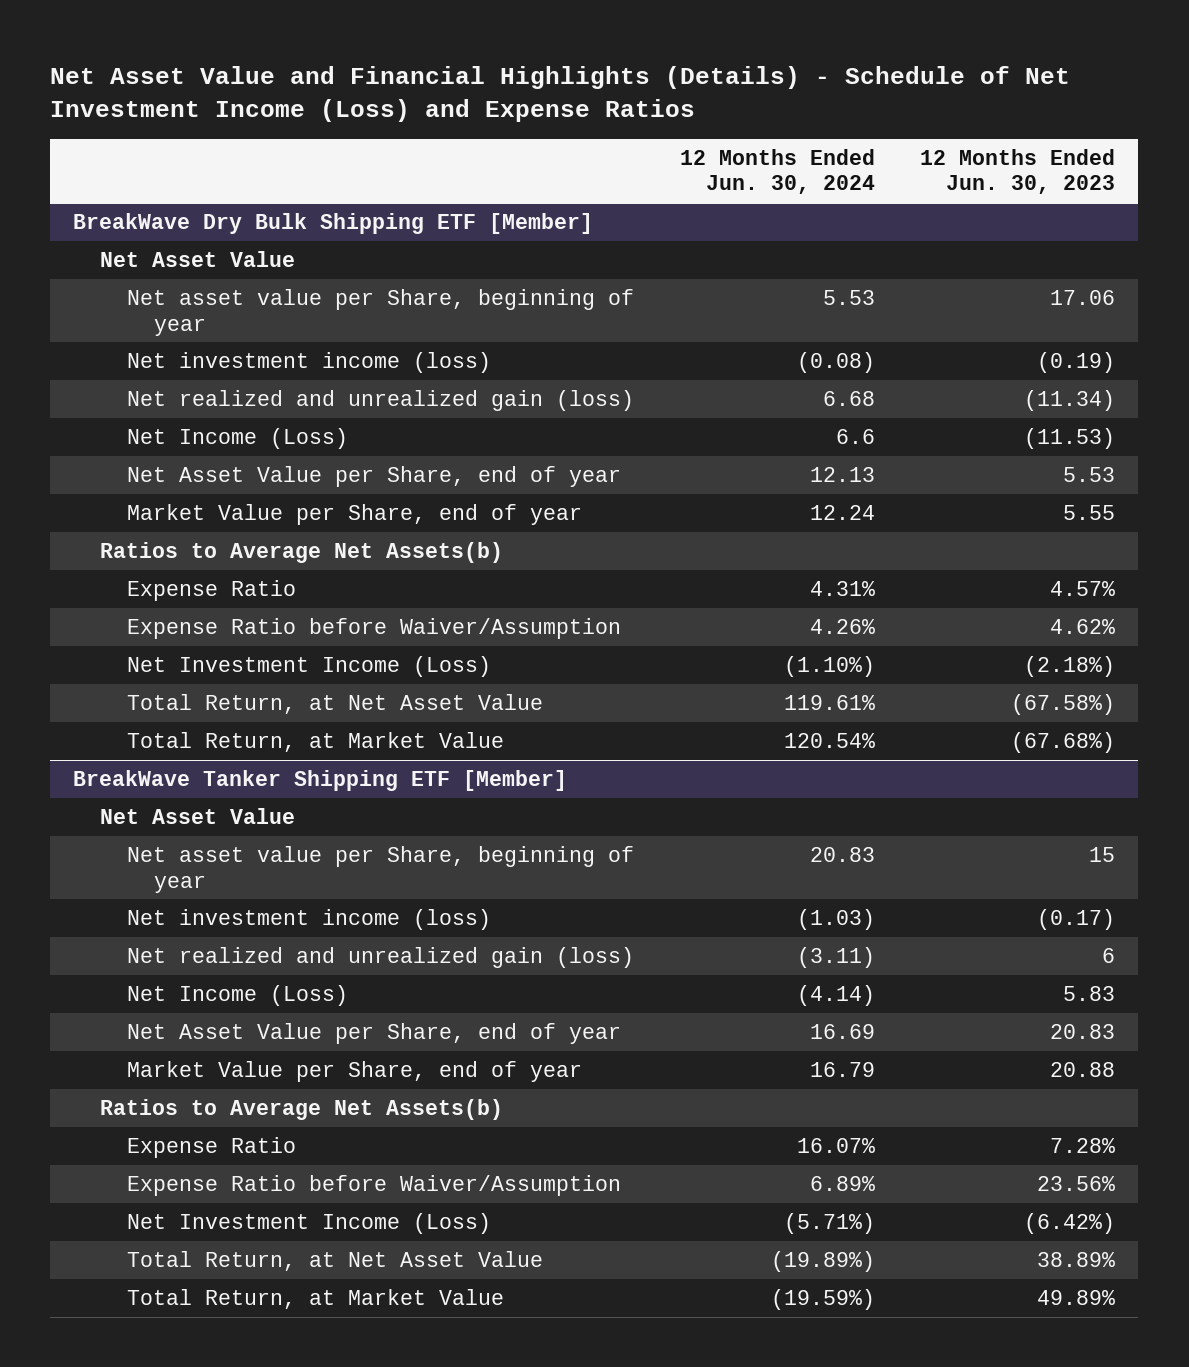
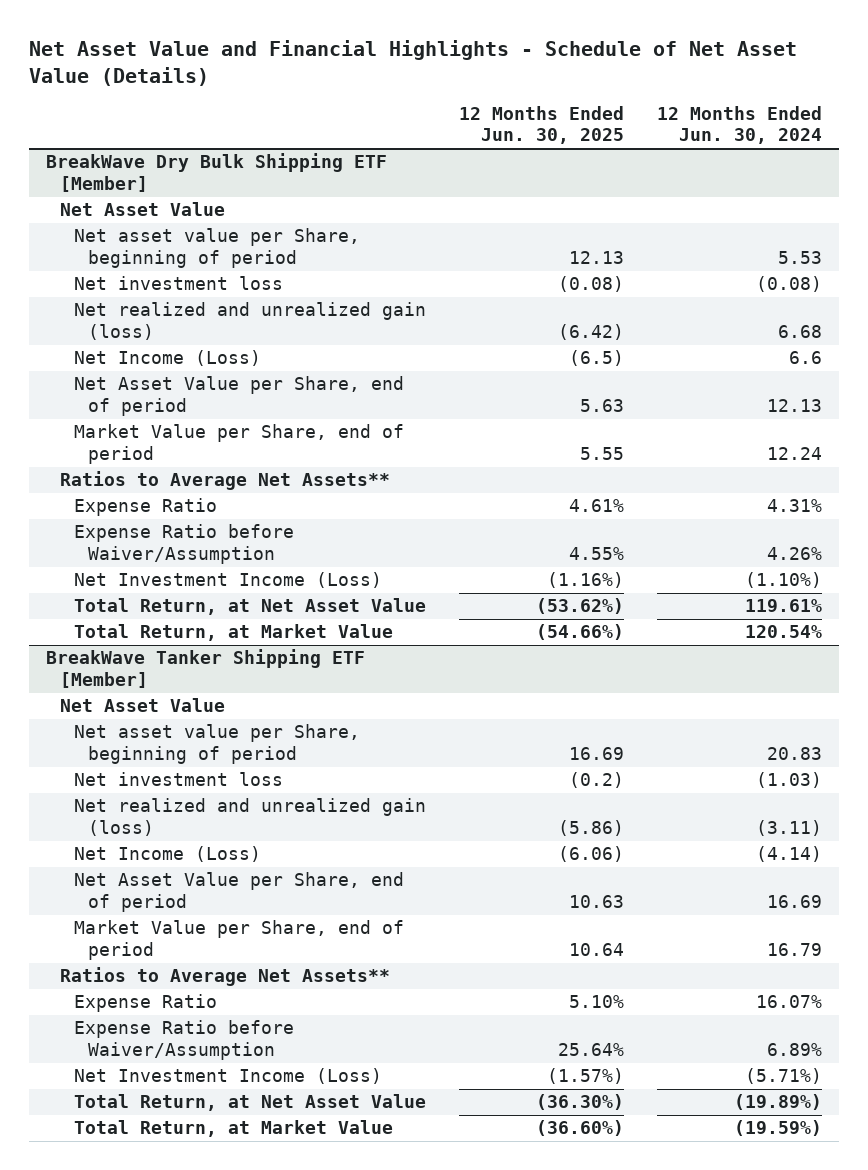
- Net Asset Value and Financial Highlights (Details) - Schedule of Net Investment Income (Loss) and Expense Ratios
+ Net Asset Value and Financial Highlights - Schedule of Net Asset Value (Details)
- | 12 Months Ended Jun. 30, 2024 | 12 Months Ended Jun. 30, 2023
+ | 12 Months Ended Jun. 30, 2025 | 12 Months Ended Jun. 30, 2024
@ BreakWave Dry Bulk Shipping ETF [Member]
- Net asset value per Share, beginning of year | 5.53 | 17.06
- Net investment income (loss) | (0.08) | (0.19)
+ Net asset value per Share, beginning of period | 12.13 | 5.53
+ Net investment loss | (0.08) | (0.08)
- Net Asset Value per Share, end of year | 12.13 | 5.53
- Market Value per Share, end of year | 12.24 | 5.55
- Ratios to Average Net Assets(b)
+ Net Asset Value per Share, end of period | 5.63 | 12.13
+ Market Value per Share, end of period | 5.55 | 12.24
+ Ratios to Average Net Assets**
@ BreakWave Tanker Shipping ETF [Member]
- Net asset value per Share, beginning of year | 20.83 | 15
- Net investment income (loss) | (1.03) | (0.17)
+ Net asset value per Share, beginning of period | 16.69 | 20.83
+ Net investment loss | (0.2) | (1.03)
- Net Asset Value per Share, end of year | 16.69 | 20.83
- Market Value per Share, end of year | 16.79 | 20.88
- Ratios to Average Net Assets(b)
+ Net Asset Value per Share, end of period | 10.63 | 16.69
+ Market Value per Share, end of period | 10.64 | 16.79
+ Ratios to Average Net Assets**

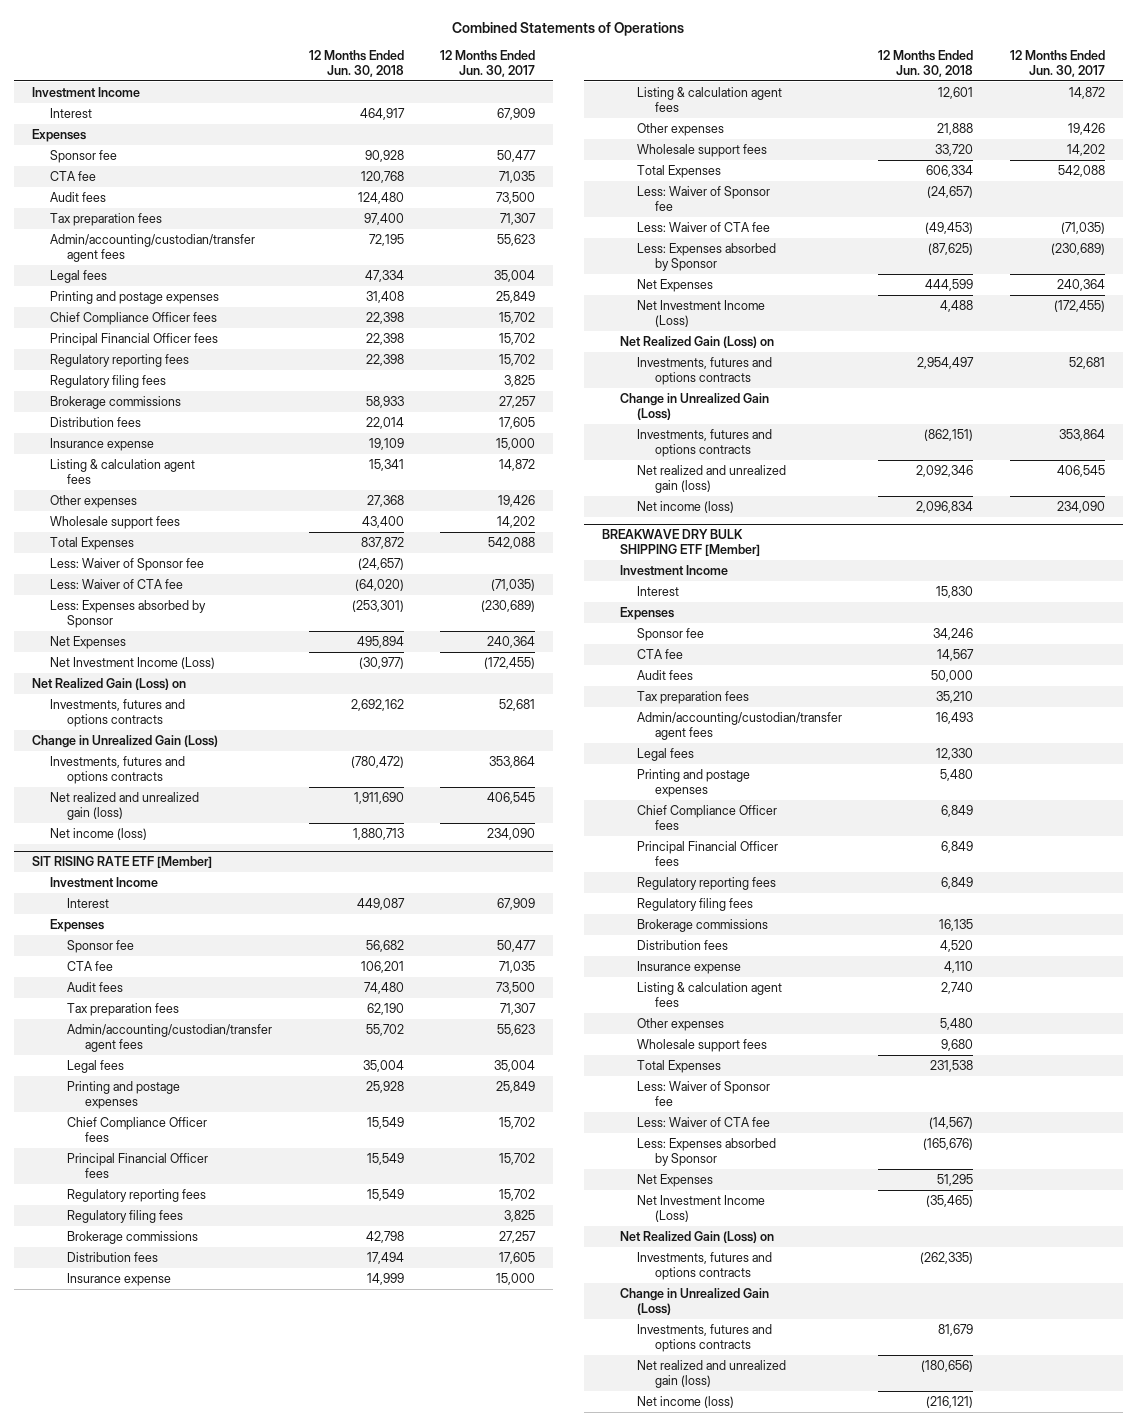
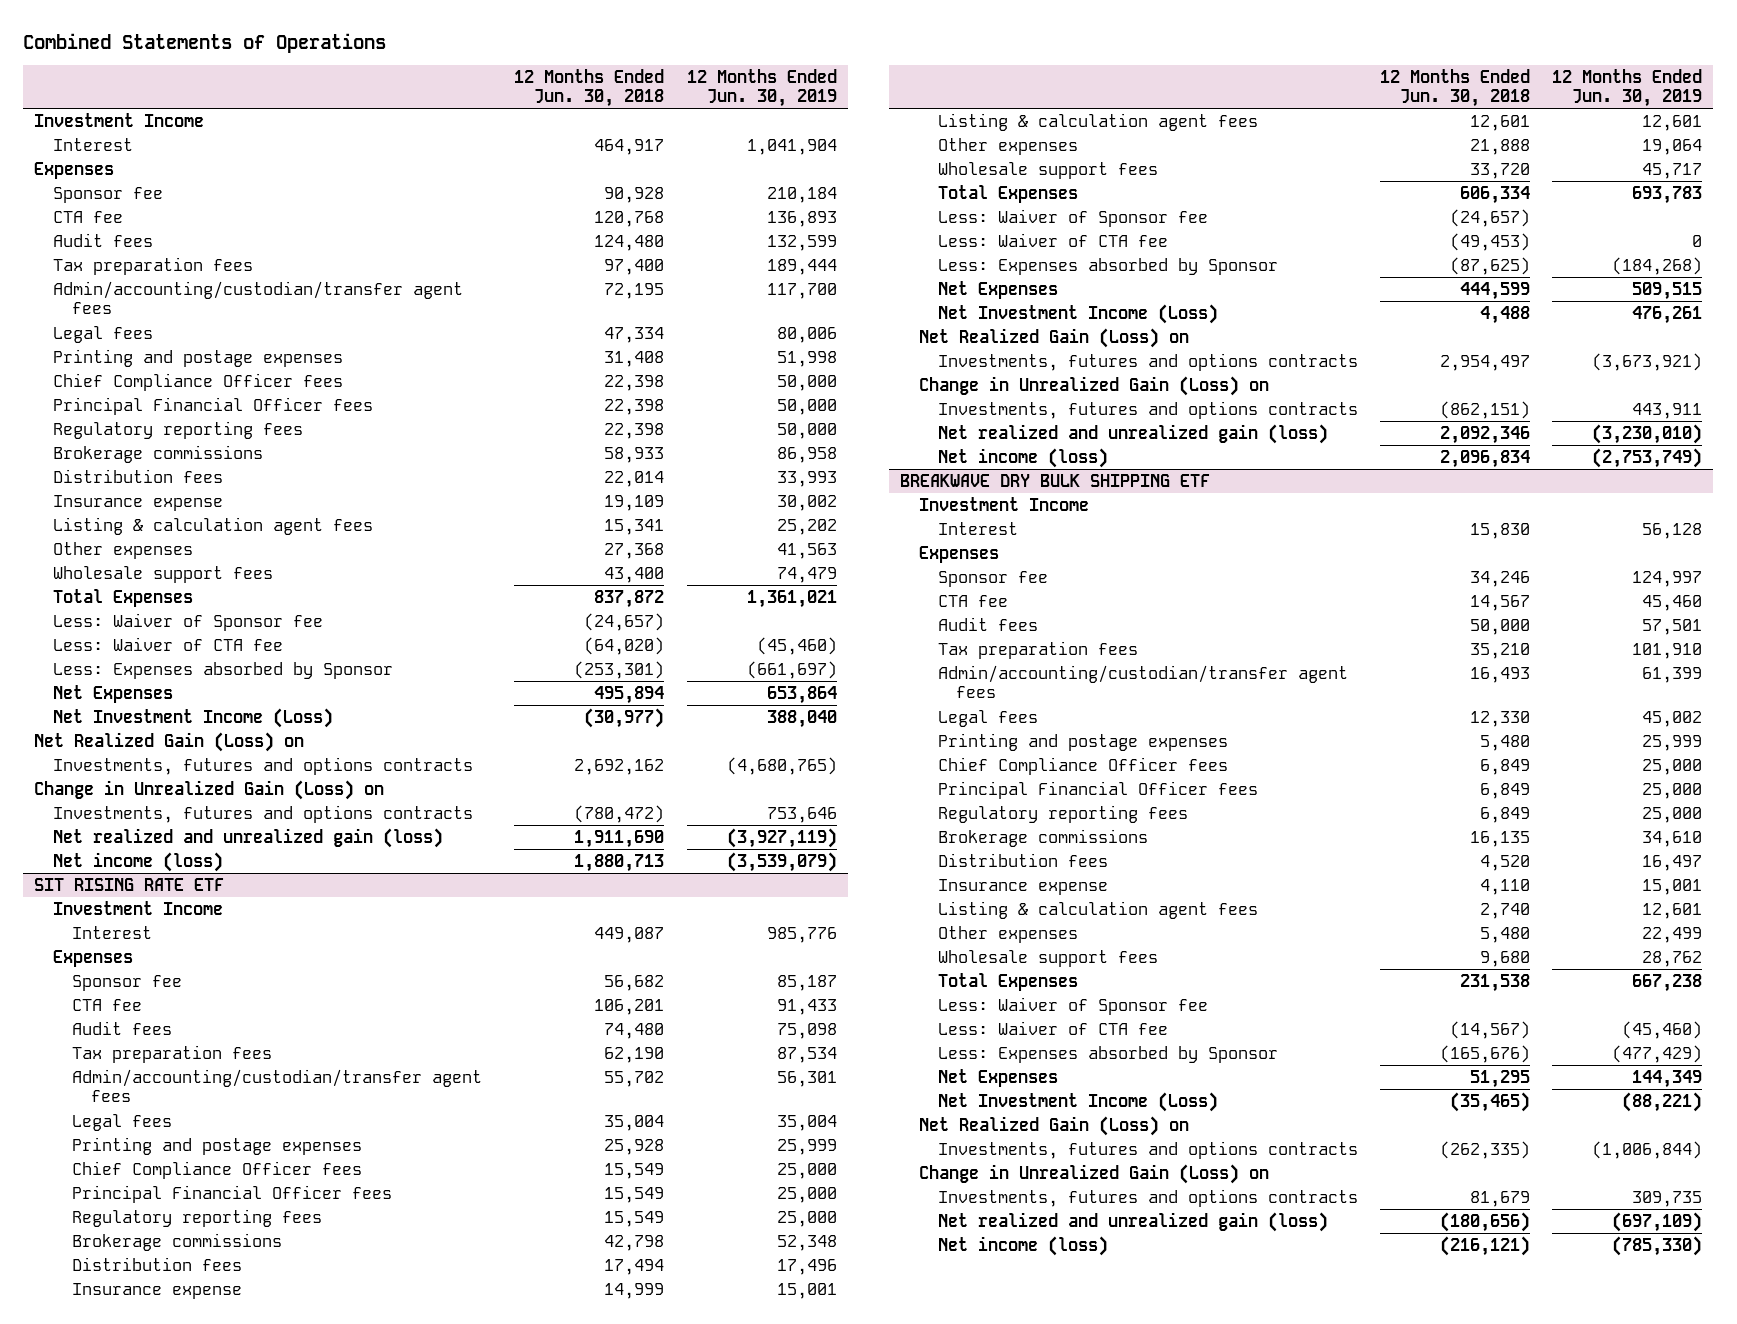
- | 12 Months Ended Jun. 30, 2018 | 12 Months Ended Jun. 30, 2017
+ | 12 Months Ended Jun. 30, 2018 | 12 Months Ended Jun. 30, 2019
- Regulatory filing fees | | 3,825
- Change in Unrealized Gain (Loss)
+ Change in Unrealized Gain (Loss) on
- SIT RISING RATE ETF [Member]
+ SIT RISING RATE ETF
- Regulatory filing fees | | 3,825
- Change in Unrealized Gain (Loss)
+ Change in Unrealized Gain (Loss) on
- BREAKWAVE DRY BULK SHIPPING ETF [Member]
+ BREAKWAVE DRY BULK SHIPPING ETF
- Regulatory filing fees
- Change in Unrealized Gain (Loss)
+ Change in Unrealized Gain (Loss) on

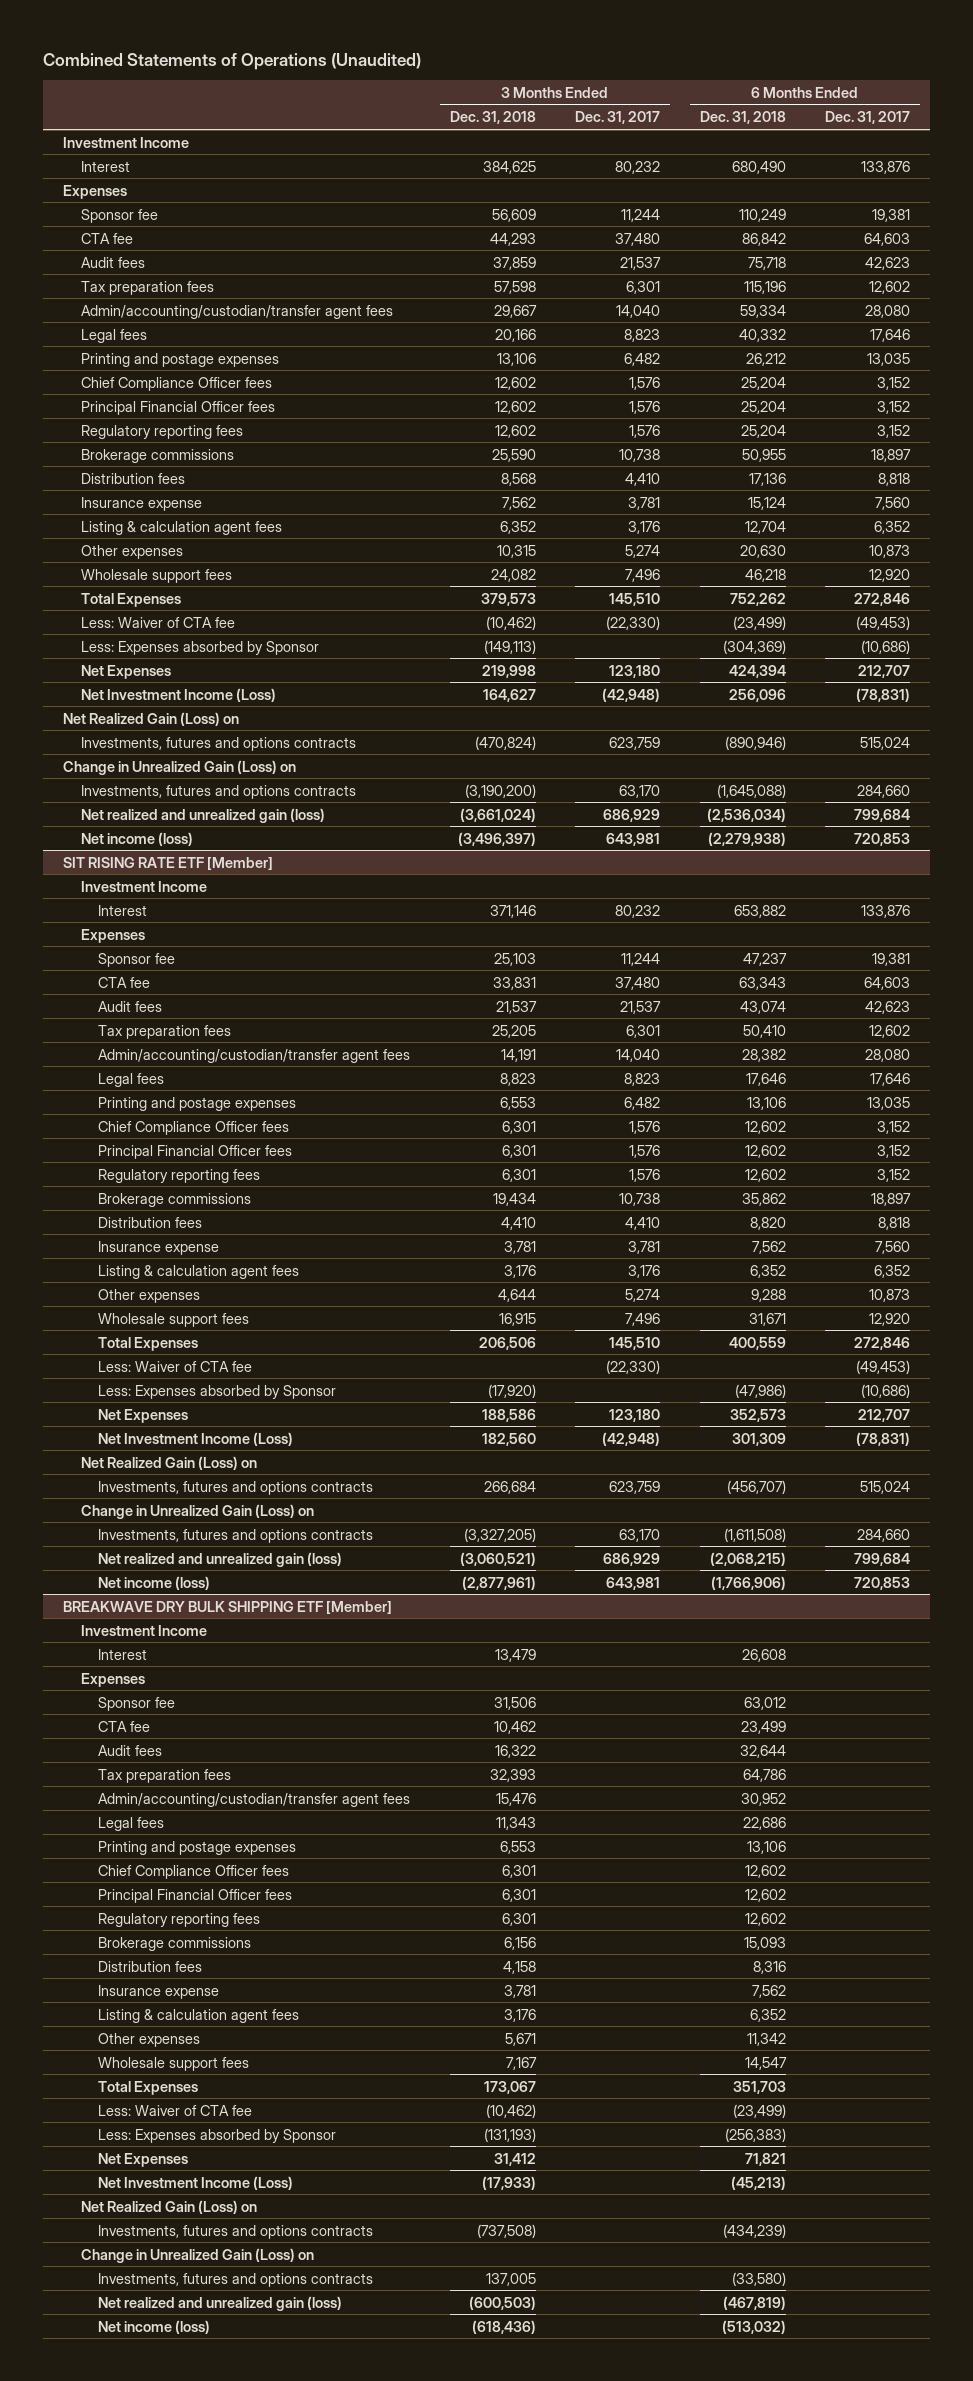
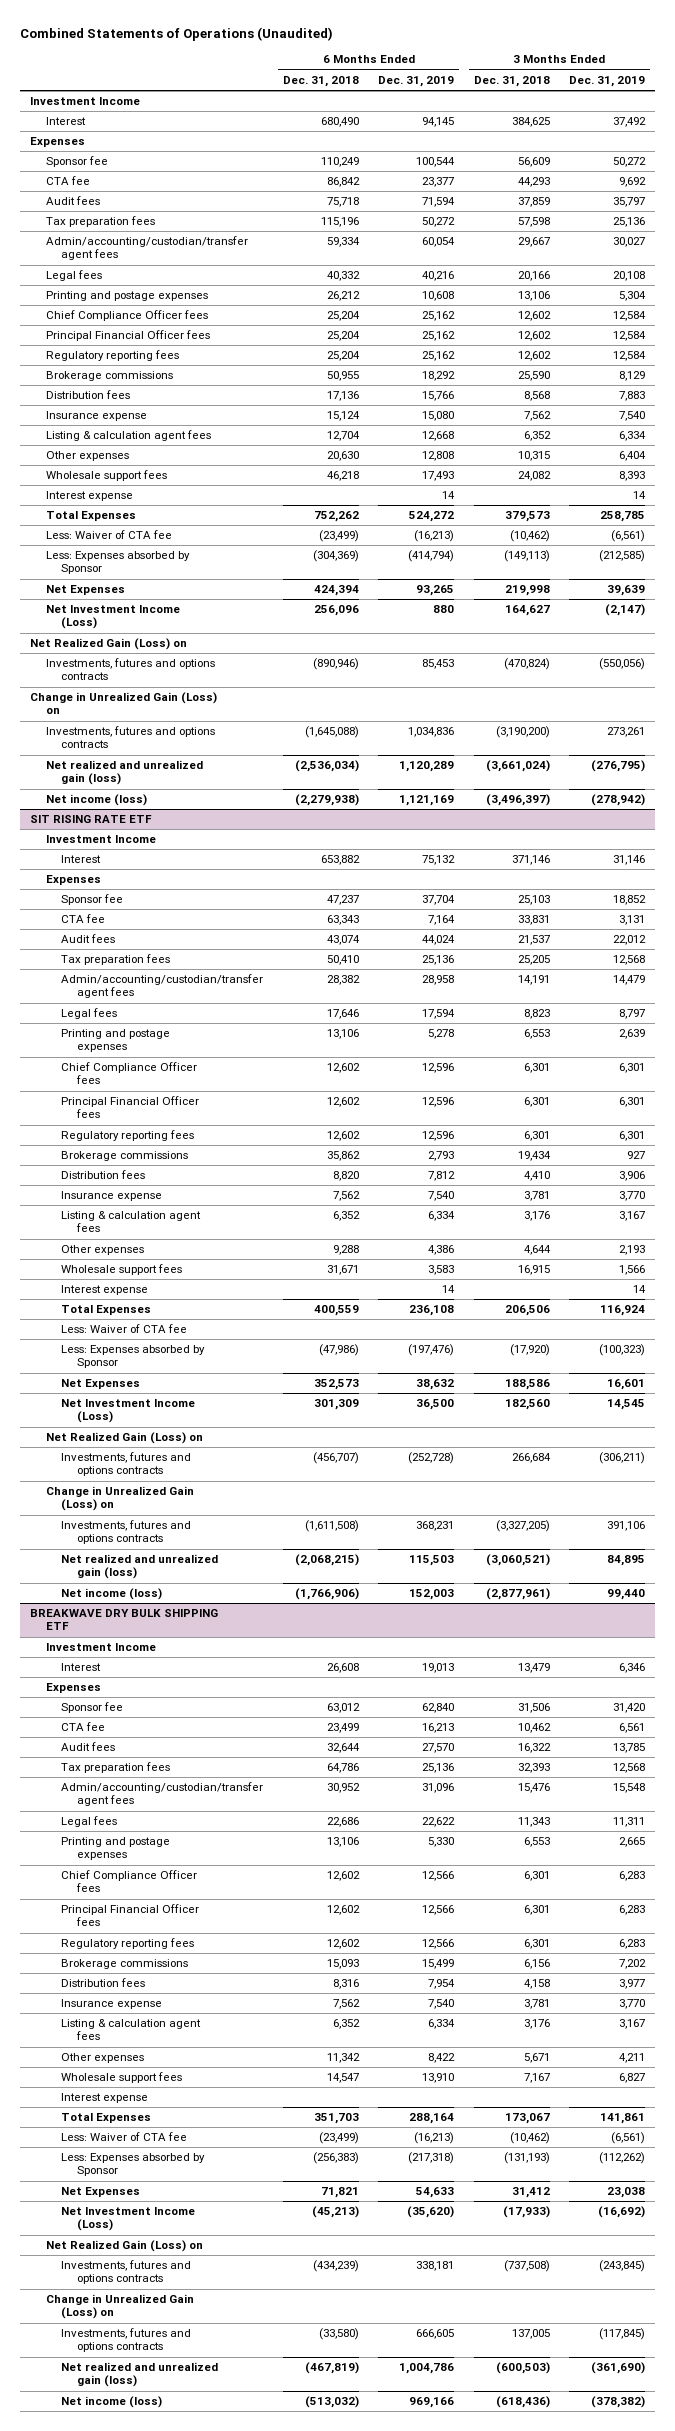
- | 3 Months Ended Dec. 31, 2018 | 3 Months Ended Dec. 31, 2017 | 6 Months Ended Dec. 31, 2018 | 6 Months Ended Dec. 31, 2017
+ | 6 Months Ended Dec. 31, 2018 | 6 Months Ended Dec. 31, 2019 | 3 Months Ended Dec. 31, 2018 | 3 Months Ended Dec. 31, 2019
+ Interest expense | | 14 | | 14
- SIT RISING RATE ETF [Member]
+ SIT RISING RATE ETF
+ Interest expense | | 14 | | 14
- BREAKWAVE DRY BULK SHIPPING ETF [Member]
+ BREAKWAVE DRY BULK SHIPPING ETF
+ Interest expense

